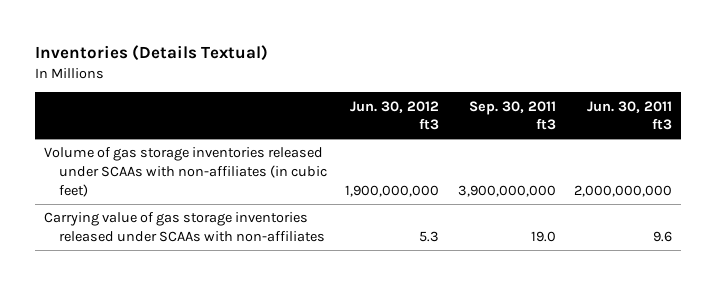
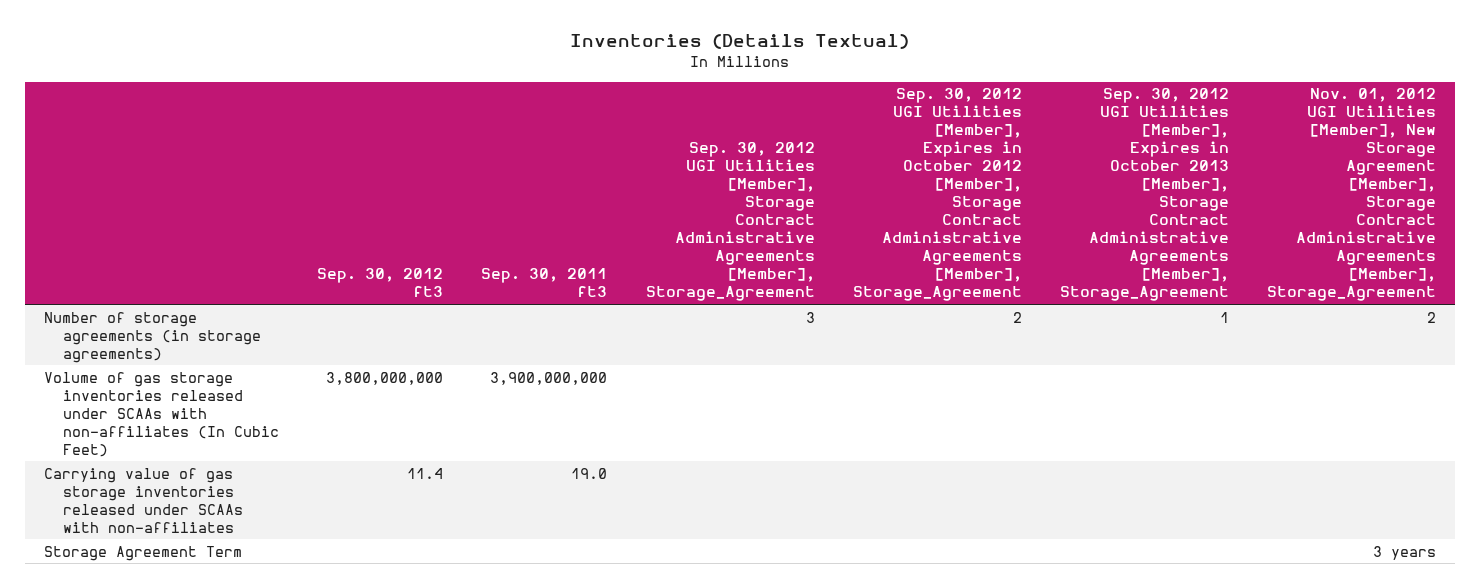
- | Jun. 30, 2012 ft3 | Sep. 30, 2011 ft3 | Jun. 30, 2011 ft3
+ | Sep. 30, 2012 ft3 | Sep. 30, 2011 ft3 | Sep. 30, 2012 UGI Utilities [Member], Storage Contract Administrative Agreements [Member], Storage_Agreement | Sep. 30, 2012 UGI Utilities [Member], Expires in October 2012 [Member], Storage Contract Administrative Agreements [Member], Storage_Agreement | Sep. 30, 2012 UGI Utilities [Member], Expires in October 2013 [Member], Storage Contract Administrative Agreements [Member], Storage_Agreement | Nov. 01, 2012 UGI Utilities [Member], New Storage Agreement [Member], Storage Contract Administrative Agreements [Member], Storage_Agreement
- Volume of gas storage inventories released under SCAAs with non-affiliates (in cubic feet) | 1,900,000,000 | 3,900,000,000 | 2,000,000,000
+ Number of storage agreements (in storage agreements) | | | 3 | 2 | 1 | 2
+ Volume of gas storage inventories released under SCAAs with non-affiliates (In Cubic Feet) | 3,800,000,000 | 3,900,000,000 | | | |
+ Storage Agreement Term | | | | | | 3 years

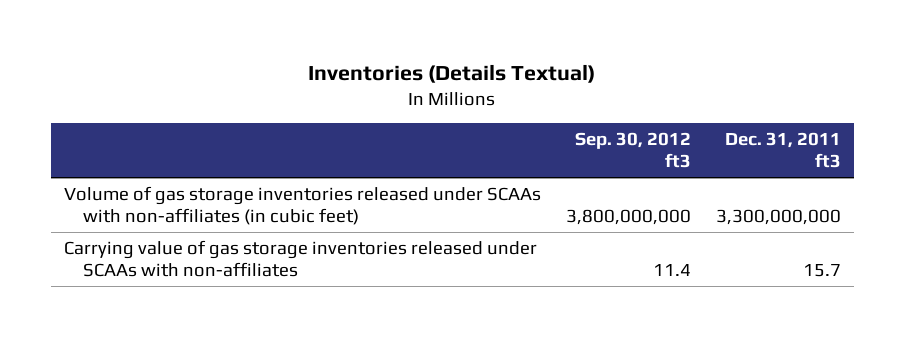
- | Sep. 30, 2012 ft3 | Sep. 30, 2011 ft3 | Sep. 30, 2012 UGI Utilities [Member], Storage Contract Administrative Agreements [Member], Storage_Agreement | Sep. 30, 2012 UGI Utilities [Member], Expires in October 2012 [Member], Storage Contract Administrative Agreements [Member], Storage_Agreement | Sep. 30, 2012 UGI Utilities [Member], Expires in October 2013 [Member], Storage Contract Administrative Agreements [Member], Storage_Agreement | Nov. 01, 2012 UGI Utilities [Member], New Storage Agreement [Member], Storage Contract Administrative Agreements [Member], Storage_Agreement
+ | Sep. 30, 2012 ft3 | Dec. 31, 2011 ft3
- Number of storage agreements (in storage agreements) | | | 3 | 2 | 1 | 2
- Volume of gas storage inventories released under SCAAs with non-affiliates (In Cubic Feet) | 3,800,000,000 | 3,900,000,000 | | | |
+ Volume of gas storage inventories released under SCAAs with non-affiliates (in cubic feet) | 3,800,000,000 | 3,300,000,000
- Storage Agreement Term | | | | | | 3 years

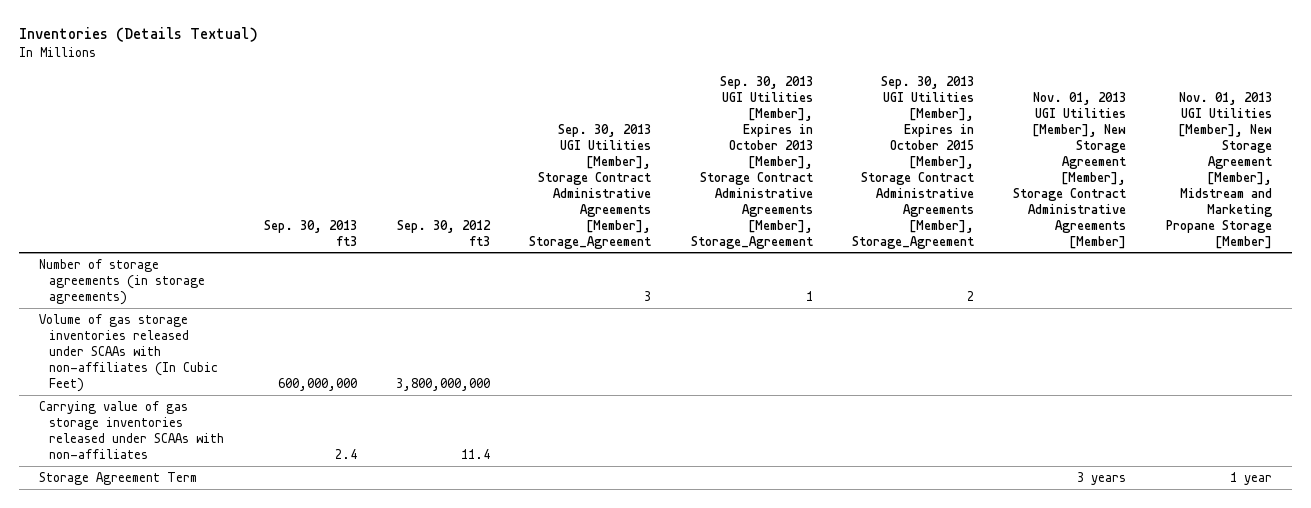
- | Sep. 30, 2012 ft3 | Dec. 31, 2011 ft3
+ | Sep. 30, 2013 ft3 | Sep. 30, 2012 ft3 | Sep. 30, 2013 UGI Utilities [Member], Storage Contract Administrative Agreements [Member], Storage_Agreement | Sep. 30, 2013 UGI Utilities [Member], Expires in October 2013 [Member], Storage Contract Administrative Agreements [Member], Storage_Agreement | Sep. 30, 2013 UGI Utilities [Member], Expires in October 2015 [Member], Storage Contract Administrative Agreements [Member], Storage_Agreement | Nov. 01, 2013 UGI Utilities [Member], New Storage Agreement [Member], Storage Contract Administrative Agreements [Member] | Nov. 01, 2013 UGI Utilities [Member], New Storage Agreement [Member], Midstream and Marketing Propane Storage [Member]
- Volume of gas storage inventories released under SCAAs with non-affiliates (in cubic feet) | 3,800,000,000 | 3,300,000,000
+ Number of storage agreements (in storage agreements) | | | 3 | 1 | 2 | |
+ Volume of gas storage inventories released under SCAAs with non-affiliates (In Cubic Feet) | 600,000,000 | 3,800,000,000 | | | | |
+ Storage Agreement Term | | | | | | 3 years | 1 year

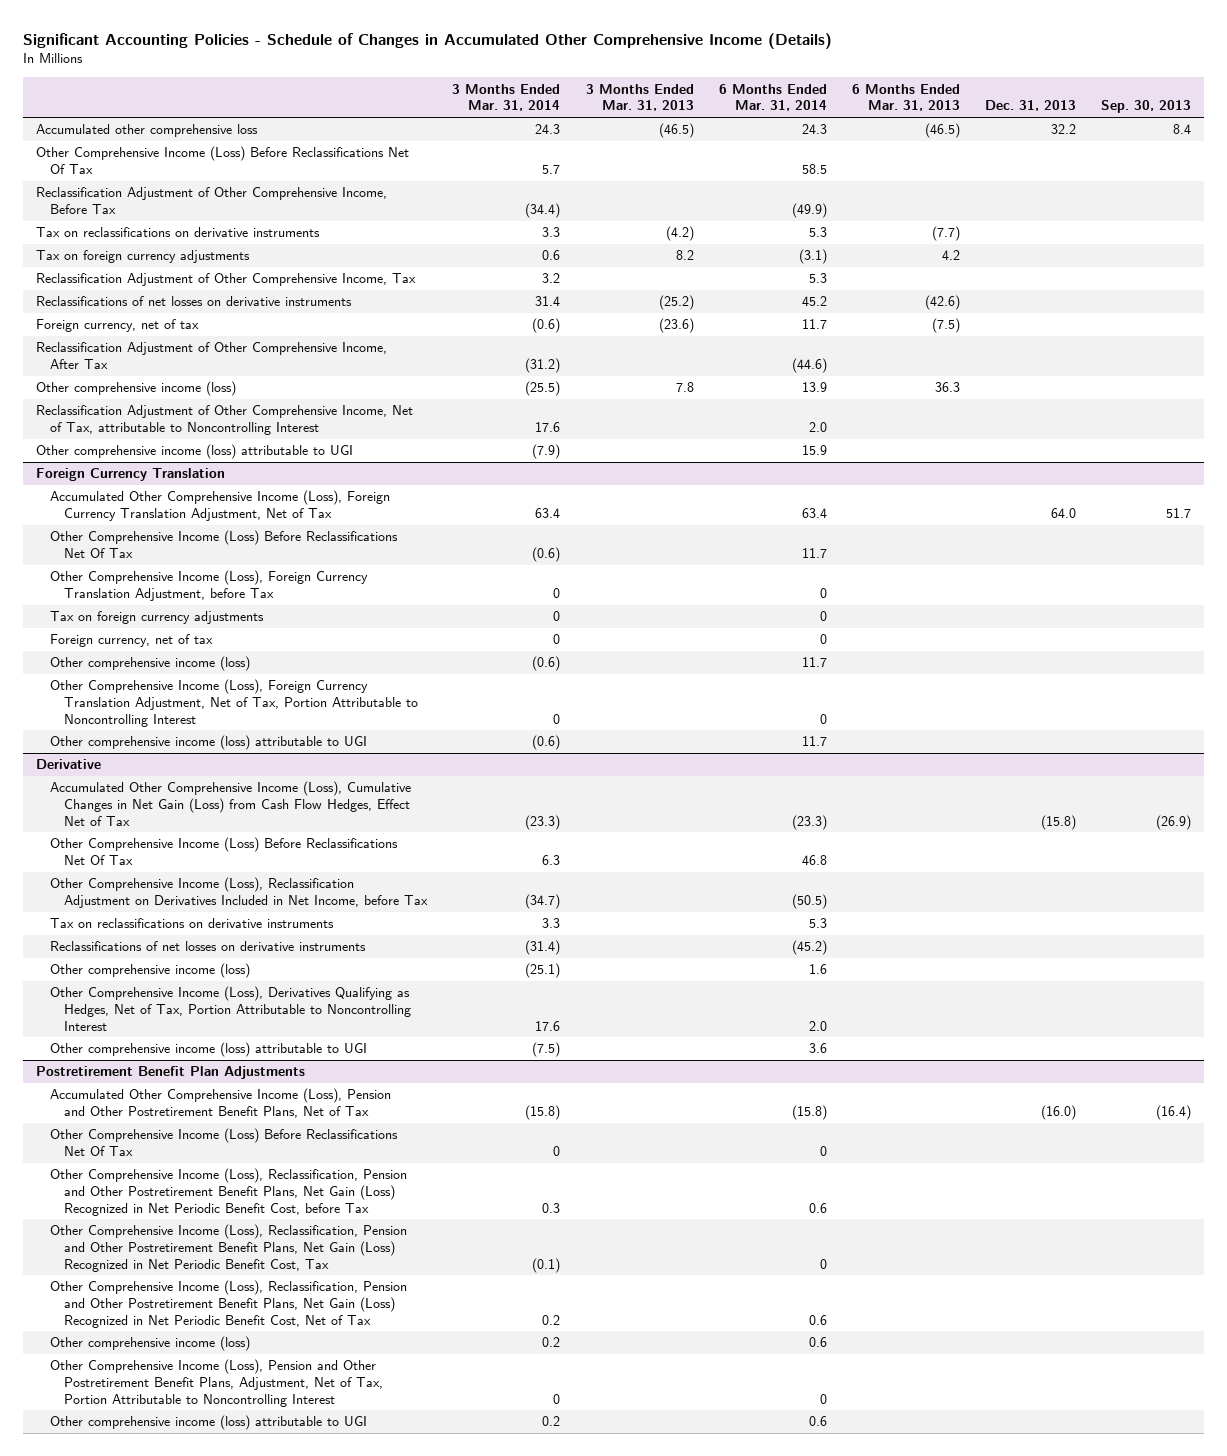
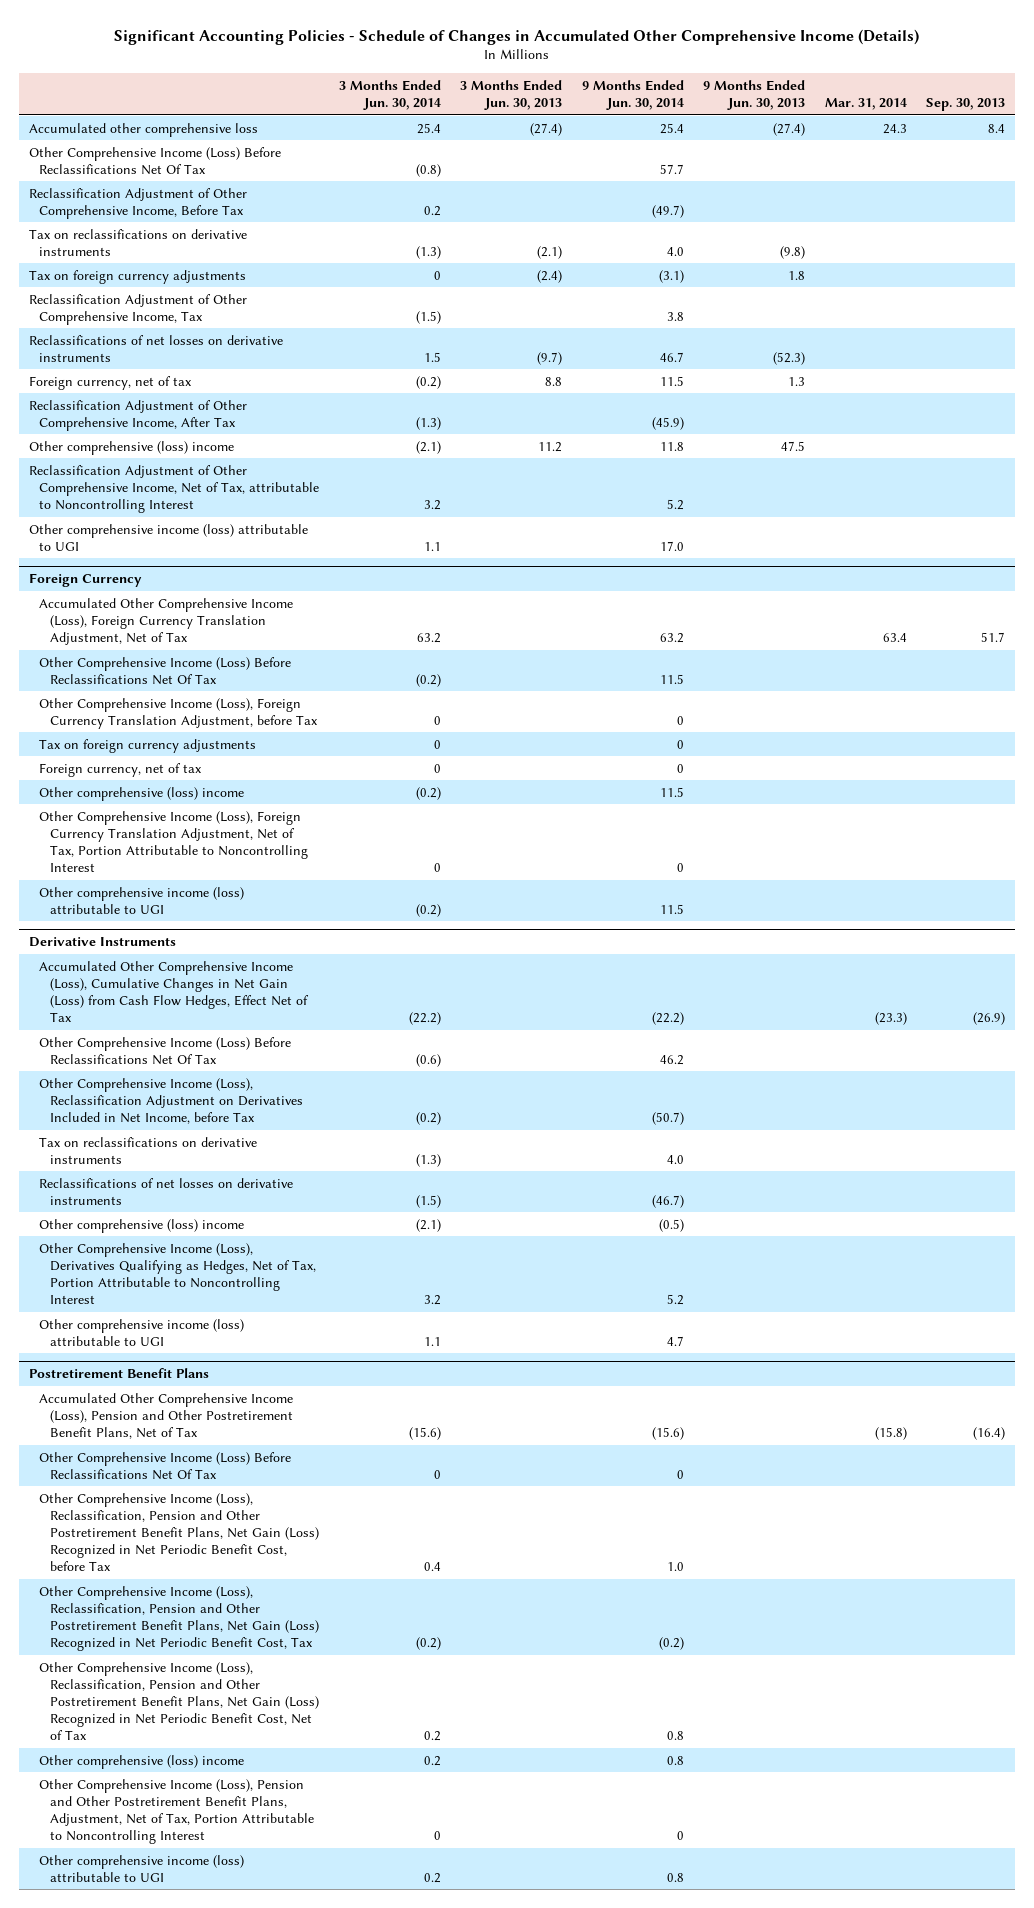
- | 3 Months Ended Mar. 31, 2014 | 3 Months Ended Mar. 31, 2013 | 6 Months Ended Mar. 31, 2014 | 6 Months Ended Mar. 31, 2013 | Dec. 31, 2013 | Sep. 30, 2013
+ | 3 Months Ended Jun. 30, 2014 | 3 Months Ended Jun. 30, 2013 | 9 Months Ended Jun. 30, 2014 | 9 Months Ended Jun. 30, 2013 | Mar. 31, 2014 | Sep. 30, 2013
- Other comprehensive income (loss) | (25.5) | 7.8 | 13.9 | 36.3 | |
+ Other comprehensive (loss) income | (2.1) | 11.2 | 11.8 | 47.5 | |
- Foreign Currency Translation
+ Foreign Currency
- Other comprehensive income (loss) | (0.6) | | 11.7 | | |
+ Other comprehensive (loss) income | (0.2) | | 11.5 | | |
- Derivative
+ Derivative Instruments
- Other comprehensive income (loss) | (25.1) | | 1.6 | | |
+ Other comprehensive (loss) income | (2.1) | | (0.5) | | |
- Postretirement Benefit Plan Adjustments
+ Postretirement Benefit Plans
- Other comprehensive income (loss) | 0.2 | | 0.6 | | |
+ Other comprehensive (loss) income | 0.2 | | 0.8 | | |

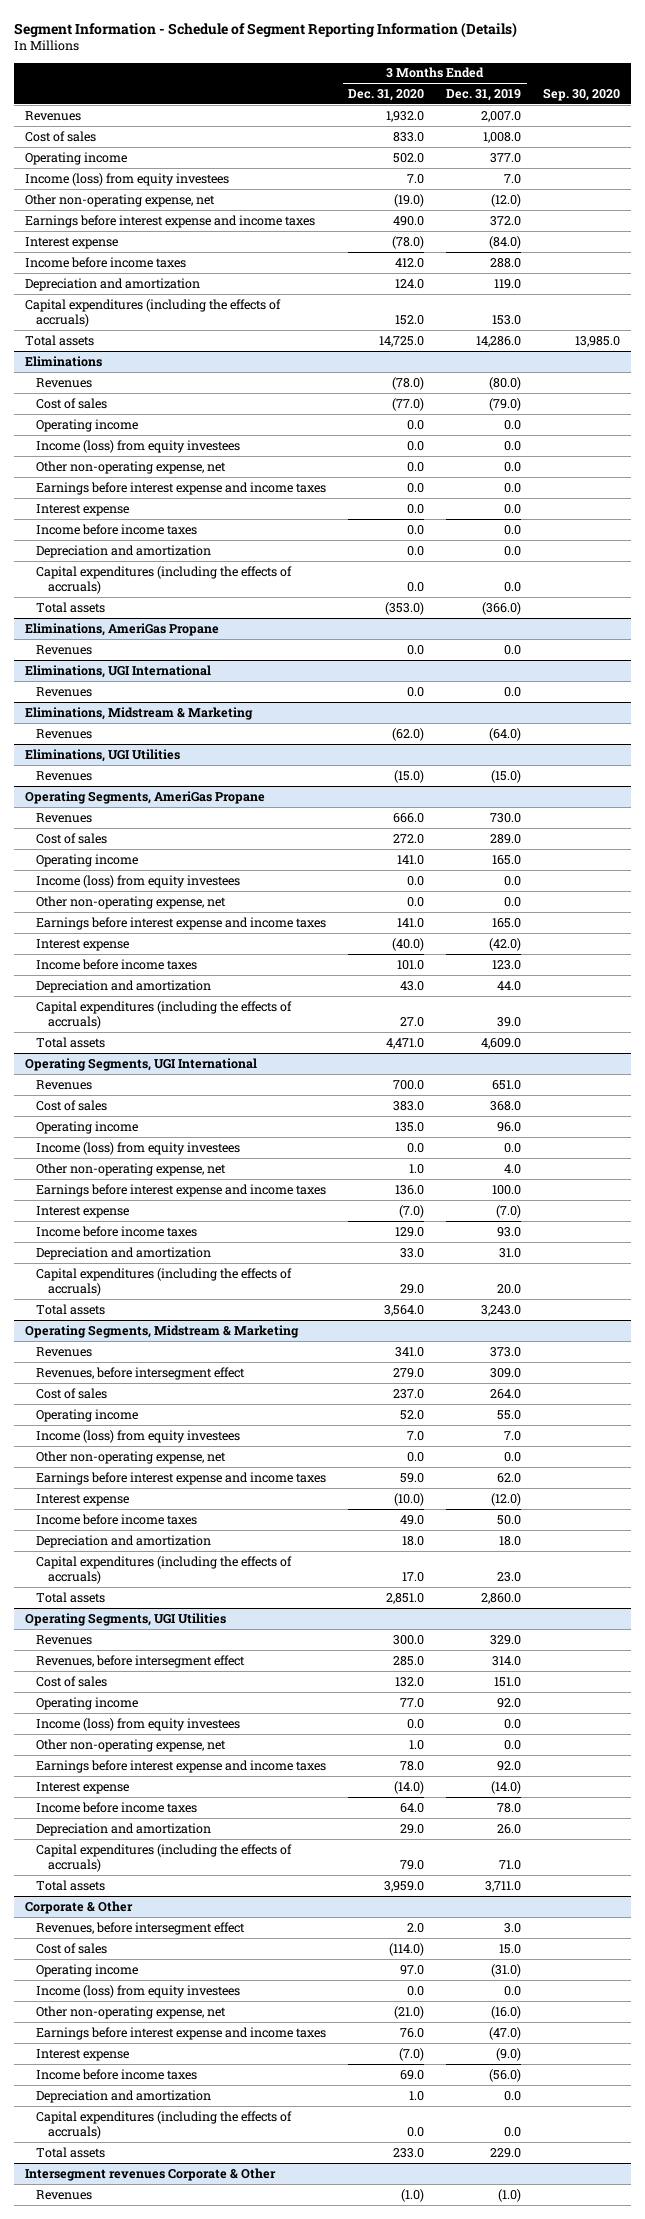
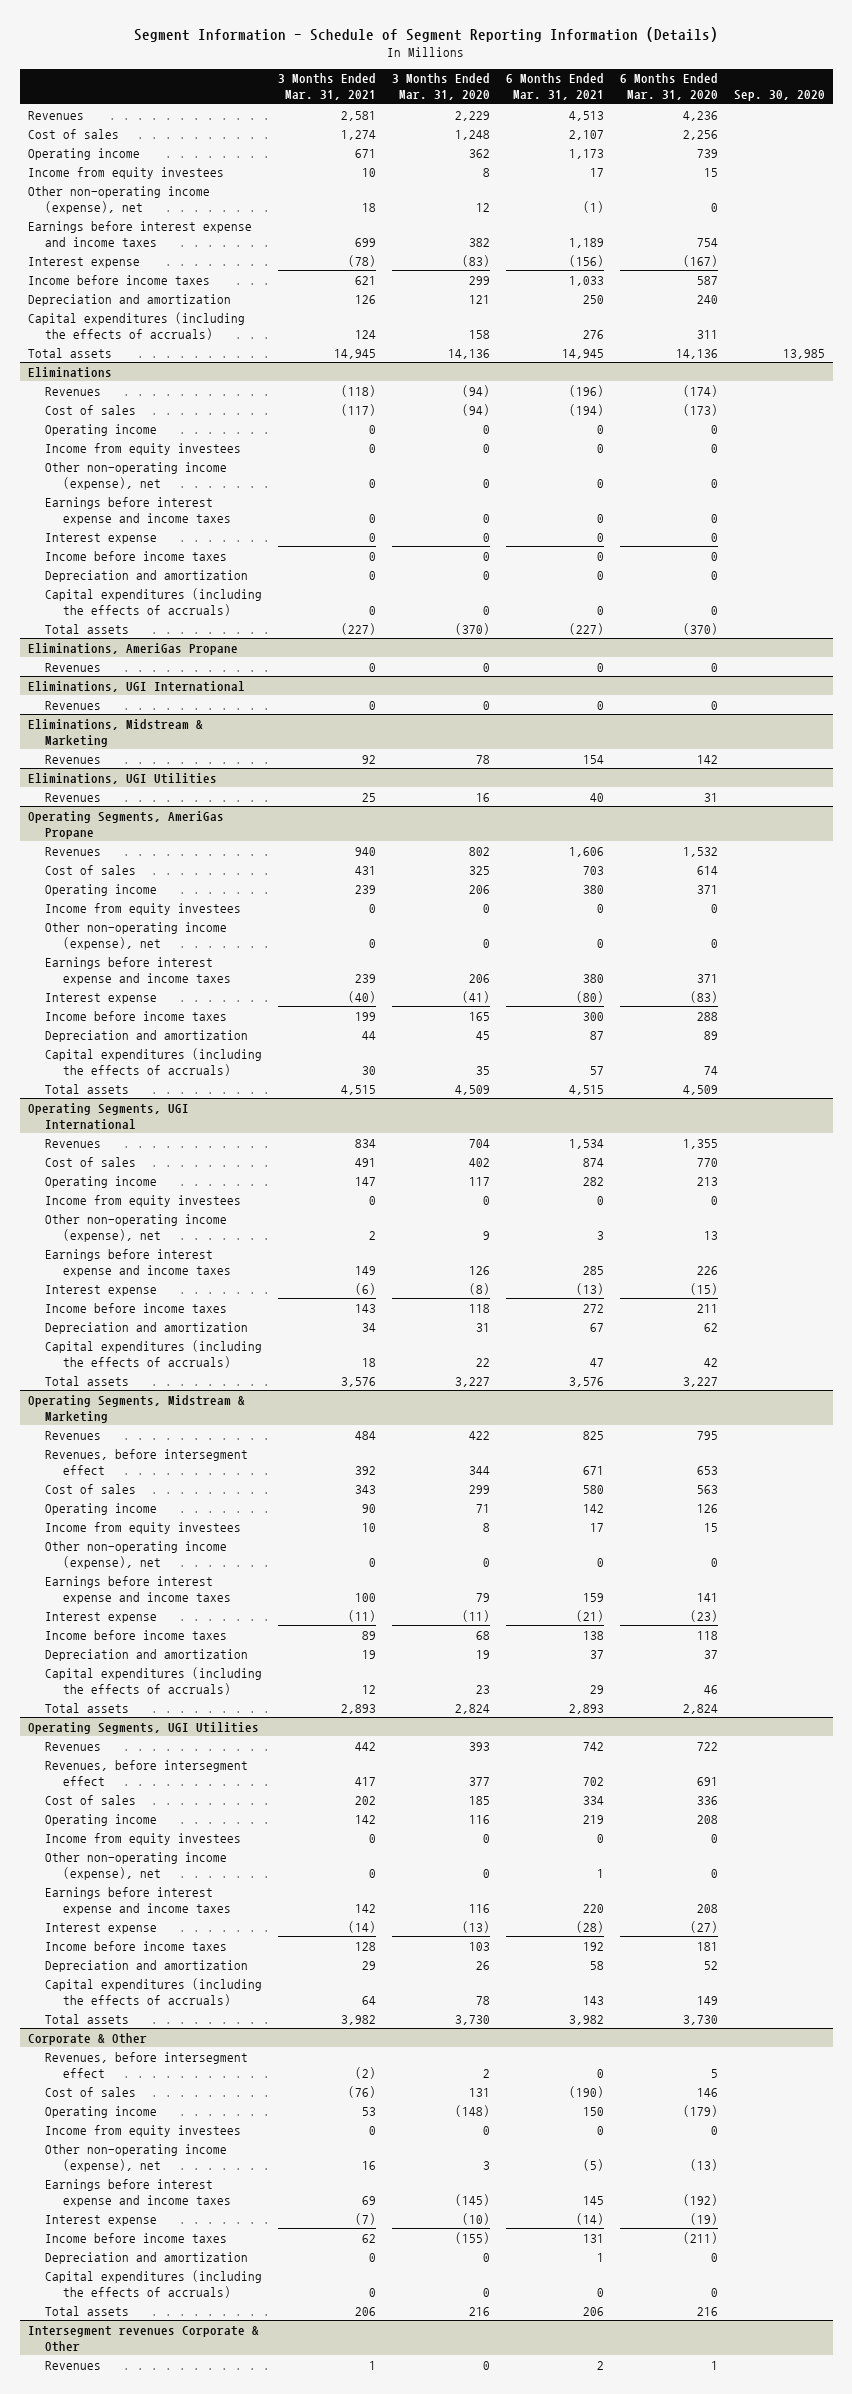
- | 3 Months Ended Dec. 31, 2020 | 3 Months Ended Dec. 31, 2019 | Sep. 30, 2020
+ | 3 Months Ended Mar. 31, 2021 | 3 Months Ended Mar. 31, 2020 | 6 Months Ended Mar. 31, 2021 | 6 Months Ended Mar. 31, 2020 | Sep. 30, 2020
- Income (loss) from equity investees | 7.0 | 7.0 |
- Other non-operating expense, net | (19.0) | (12.0) |
+ Income from equity investees | 10 | 8 | 17 | 15 |
+ Other non-operating income (expense), net | 18 | 12 | (1) | 0 |
- Total assets | 14,725.0 | 14,286.0 | 13,985.0
+ Total assets | 14,945 | 14,136 | 14,945 | 14,136 | 13,985
@ Eliminations
- Income (loss) from equity investees | 0.0 | 0.0 |
- Other non-operating expense, net | 0.0 | 0.0 |
+ Income from equity investees | 0 | 0 | 0 | 0 |
+ Other non-operating income (expense), net | 0 | 0 | 0 | 0 |
@ Operating Segments, AmeriGas Propane
- Income (loss) from equity investees | 0.0 | 0.0 |
- Other non-operating expense, net | 0.0 | 0.0 |
+ Income from equity investees | 0 | 0 | 0 | 0 |
+ Other non-operating income (expense), net | 0 | 0 | 0 | 0 |
@ Operating Segments, UGI International
- Income (loss) from equity investees | 0.0 | 0.0 |
- Other non-operating expense, net | 1.0 | 4.0 |
+ Income from equity investees | 0 | 0 | 0 | 0 |
+ Other non-operating income (expense), net | 2 | 9 | 3 | 13 |
@ Operating Segments, Midstream & Marketing
- Income (loss) from equity investees | 7.0 | 7.0 |
- Other non-operating expense, net | 0.0 | 0.0 |
+ Income from equity investees | 10 | 8 | 17 | 15 |
+ Other non-operating income (expense), net | 0 | 0 | 0 | 0 |
@ Operating Segments, UGI Utilities
- Income (loss) from equity investees | 0.0 | 0.0 |
- Other non-operating expense, net | 1.0 | 0.0 |
+ Income from equity investees | 0 | 0 | 0 | 0 |
+ Other non-operating income (expense), net | 0 | 0 | 1 | 0 |
@ Corporate & Other
- Income (loss) from equity investees | 0.0 | 0.0 |
- Other non-operating expense, net | (21.0) | (16.0) |
+ Income from equity investees | 0 | 0 | 0 | 0 |
+ Other non-operating income (expense), net | 16 | 3 | (5) | (13) |

